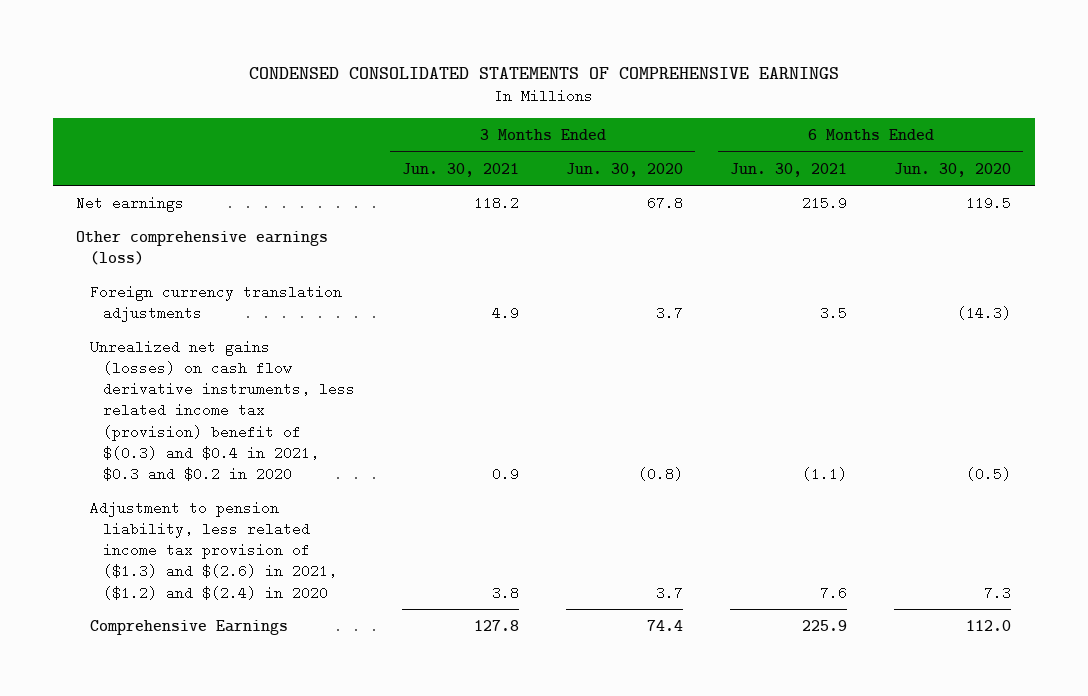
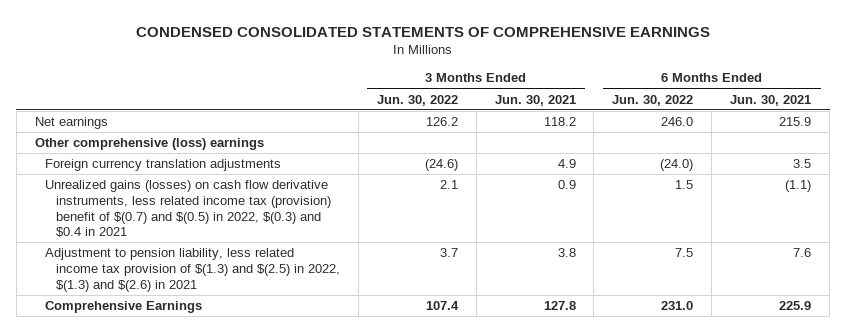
- | 3 Months Ended Jun. 30, 2021 | 3 Months Ended Jun. 30, 2020 | 6 Months Ended Jun. 30, 2021 | 6 Months Ended Jun. 30, 2020
+ | 3 Months Ended Jun. 30, 2022 | 3 Months Ended Jun. 30, 2021 | 6 Months Ended Jun. 30, 2022 | 6 Months Ended Jun. 30, 2021
- Other comprehensive earnings (loss)
+ Other comprehensive (loss) earnings
- Unrealized net gains (losses) on cash flow derivative instruments, less related income tax (provision) benefit of $(0.3) and $0.4 in 2021, $0.3 and $0.2 in 2020 | 0.9 | (0.8) | (1.1) | (0.5)
- Adjustment to pension liability, less related income tax provision of ($1.3) and $(2.6) in 2021, ($1.2) and $(2.4) in 2020 | 3.8 | 3.7 | 7.6 | 7.3
+ Unrealized gains (losses) on cash flow derivative instruments, less related income tax (provision) benefit of $(0.7) and $(0.5) in 2022, $(0.3) and $0.4 in 2021 | 2.1 | 0.9 | 1.5 | (1.1)
+ Adjustment to pension liability, less related income tax provision of $(1.3) and $(2.5) in 2022, $(1.3) and $(2.6) in 2021 | 3.7 | 3.8 | 7.5 | 7.6

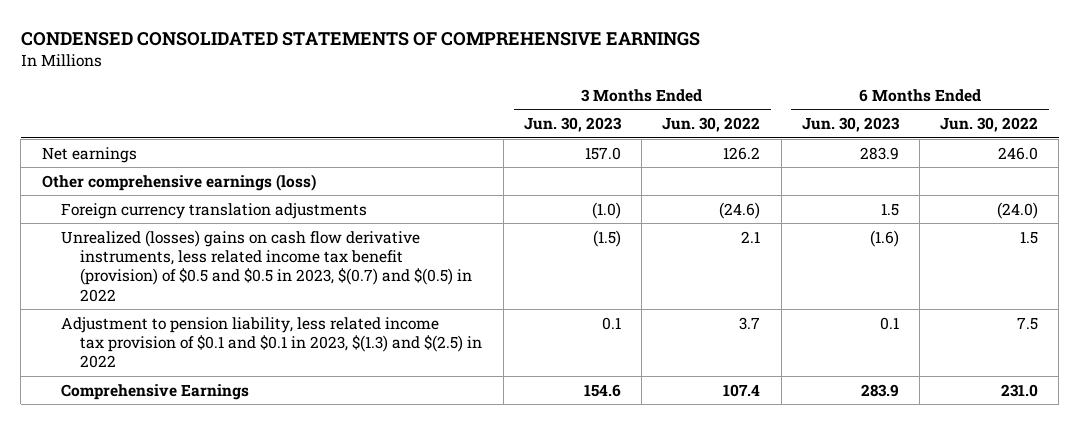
- | 3 Months Ended Jun. 30, 2022 | 3 Months Ended Jun. 30, 2021 | 6 Months Ended Jun. 30, 2022 | 6 Months Ended Jun. 30, 2021
+ | 3 Months Ended Jun. 30, 2023 | 3 Months Ended Jun. 30, 2022 | 6 Months Ended Jun. 30, 2023 | 6 Months Ended Jun. 30, 2022
- Other comprehensive (loss) earnings
+ Other comprehensive earnings (loss)
- Unrealized gains (losses) on cash flow derivative instruments, less related income tax (provision) benefit of $(0.7) and $(0.5) in 2022, $(0.3) and $0.4 in 2021 | 2.1 | 0.9 | 1.5 | (1.1)
- Adjustment to pension liability, less related income tax provision of $(1.3) and $(2.5) in 2022, $(1.3) and $(2.6) in 2021 | 3.7 | 3.8 | 7.5 | 7.6
+ Unrealized (losses) gains on cash flow derivative instruments, less related income tax benefit (provision) of $0.5 and $0.5 in 2023, $(0.7) and $(0.5) in 2022 | (1.5) | 2.1 | (1.6) | 1.5
+ Adjustment to pension liability, less related income tax provision of $0.1 and $0.1 in 2023, $(1.3) and $(2.5) in 2022 | 0.1 | 3.7 | 0.1 | 7.5

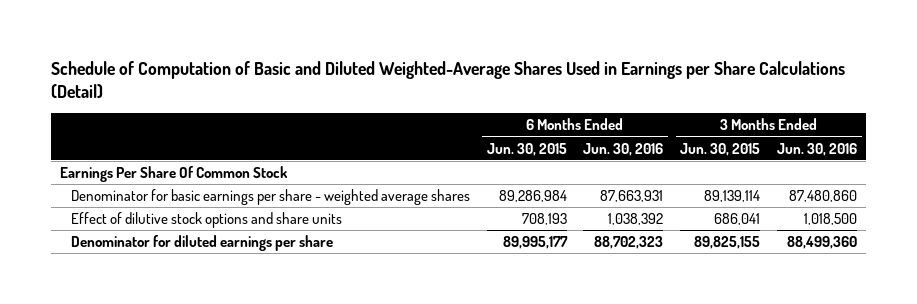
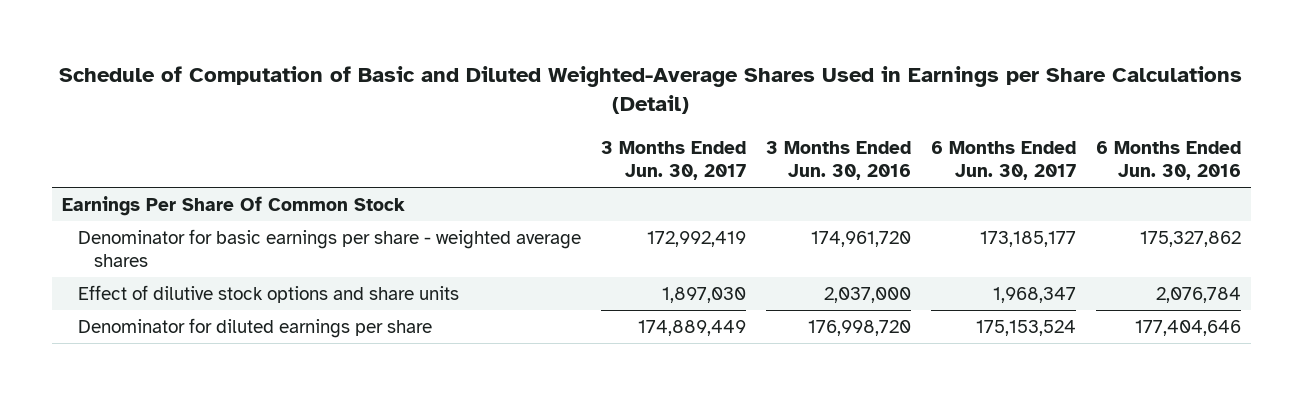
- | 6 Months Ended Jun. 30, 2015 | 6 Months Ended Jun. 30, 2016 | 3 Months Ended Jun. 30, 2015 | 3 Months Ended Jun. 30, 2016
+ | 3 Months Ended Jun. 30, 2017 | 3 Months Ended Jun. 30, 2016 | 6 Months Ended Jun. 30, 2017 | 6 Months Ended Jun. 30, 2016
- Denominator for basic earnings per share - weighted average shares | 89,286,984 | 87,663,931 | 89,139,114 | 87,480,860
- Effect of dilutive stock options and share units | 708,193 | 1,038,392 | 686,041 | 1,018,500
- Denominator for diluted earnings per share | 89,995,177 | 88,702,323 | 89,825,155 | 88,499,360
+ Denominator for basic earnings per share - weighted average shares | 172,992,419 | 174,961,720 | 173,185,177 | 175,327,862
+ Effect of dilutive stock options and share units | 1,897,030 | 2,037,000 | 1,968,347 | 2,076,784
+ Denominator for diluted earnings per share | 174,889,449 | 176,998,720 | 175,153,524 | 177,404,646

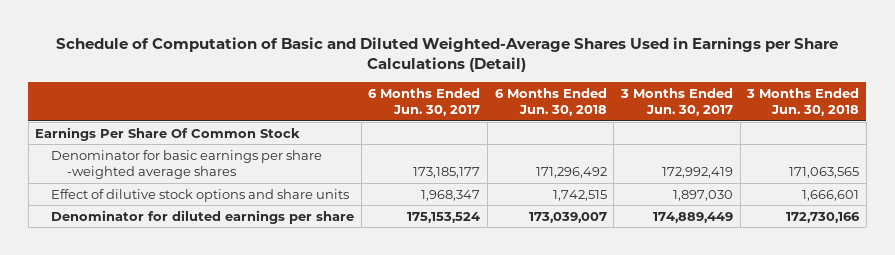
- | 3 Months Ended Jun. 30, 2017 | 3 Months Ended Jun. 30, 2016 | 6 Months Ended Jun. 30, 2017 | 6 Months Ended Jun. 30, 2016
+ | 6 Months Ended Jun. 30, 2017 | 6 Months Ended Jun. 30, 2018 | 3 Months Ended Jun. 30, 2017 | 3 Months Ended Jun. 30, 2018
- Denominator for basic earnings per share - weighted average shares | 172,992,419 | 174,961,720 | 173,185,177 | 175,327,862
+ Denominator for basic earnings per share -weighted average shares | 173,185,177 | 171,296,492 | 172,992,419 | 171,063,565

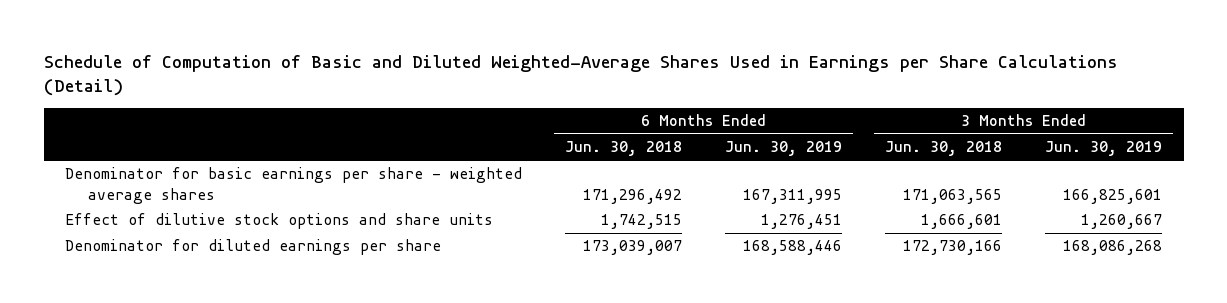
- | 6 Months Ended Jun. 30, 2017 | 6 Months Ended Jun. 30, 2018 | 3 Months Ended Jun. 30, 2017 | 3 Months Ended Jun. 30, 2018
+ | 6 Months Ended Jun. 30, 2018 | 6 Months Ended Jun. 30, 2019 | 3 Months Ended Jun. 30, 2018 | 3 Months Ended Jun. 30, 2019
- Earnings Per Share Of Common Stock
- Denominator for basic earnings per share -weighted average shares | 173,185,177 | 171,296,492 | 172,992,419 | 171,063,565
+ Denominator for basic earnings per share - weighted average shares | 171,296,492 | 167,311,995 | 171,063,565 | 166,825,601

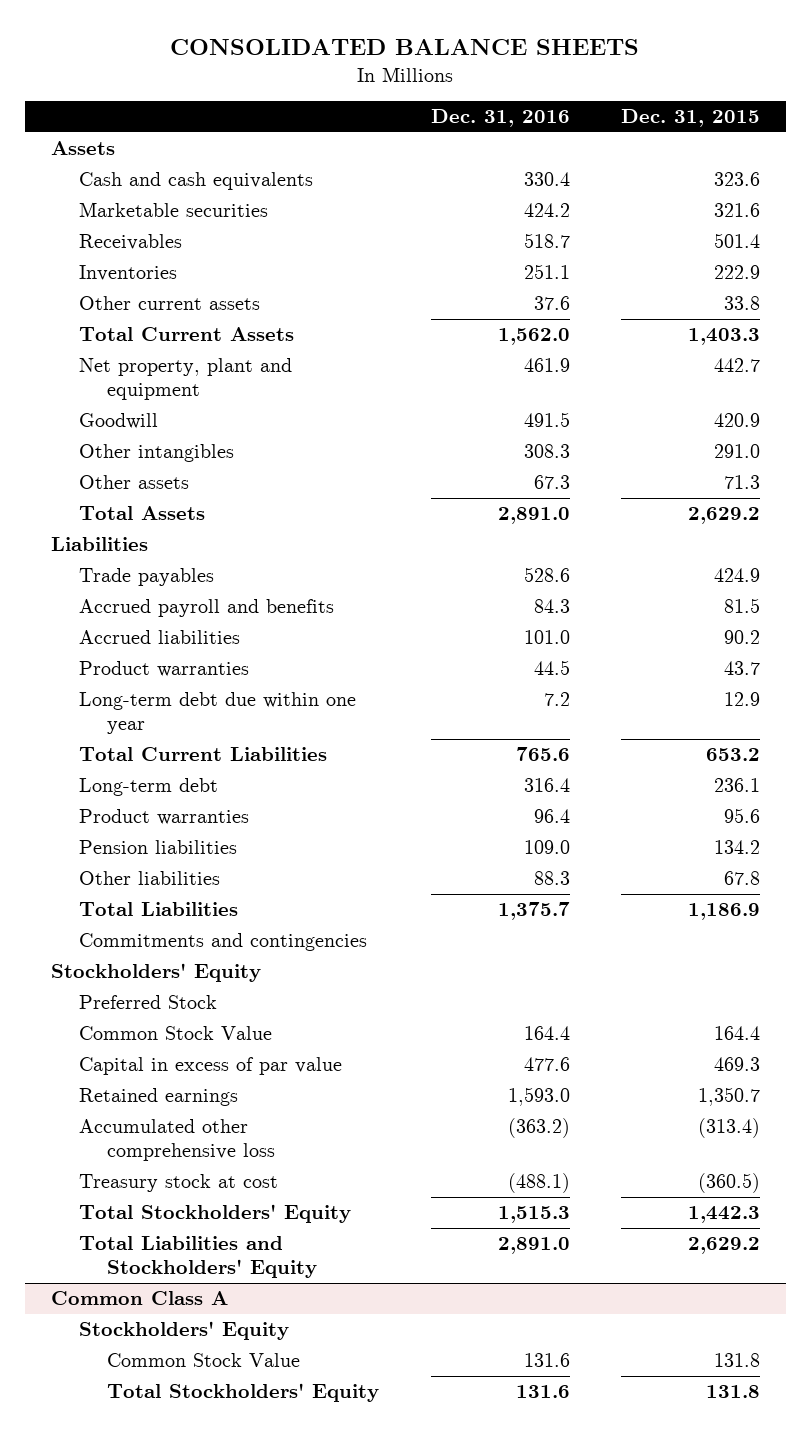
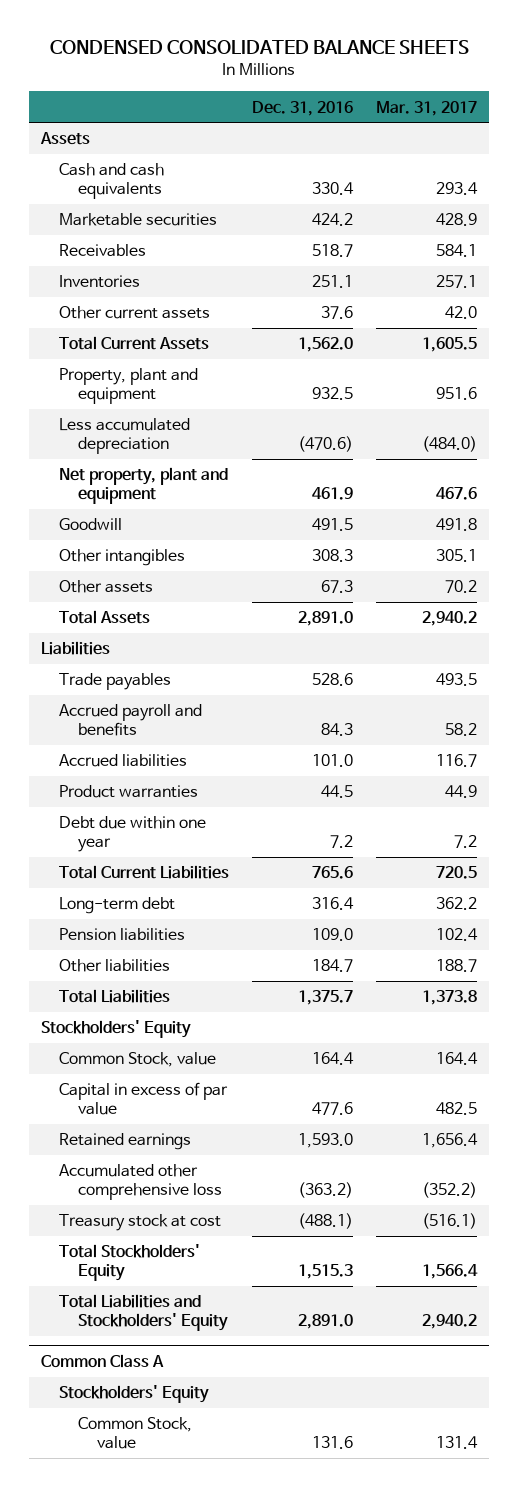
- CONSOLIDATED BALANCE SHEETS
+ CONDENSED CONSOLIDATED BALANCE SHEETS
- | Dec. 31, 2016 | Dec. 31, 2015
+ | Dec. 31, 2016 | Mar. 31, 2017
+ Property, plant and equipment | 932.5 | 951.6
+ Less accumulated depreciation | (470.6) | (484.0)
- Long-term debt due within one year | 7.2 | 12.9
+ Debt due within one year | 7.2 | 7.2
- Product warranties | 96.4 | 95.6
- Other liabilities | 88.3 | 67.8
+ Other liabilities | 184.7 | 188.7
- Commitments and contingencies
- Preferred Stock
- Common Stock Value | 164.4 | 164.4
+ Common Stock, value | 164.4 | 164.4
@ Common Class A
- Common Stock Value | 131.6 | 131.8
- Total Stockholders' Equity | 131.6 | 131.8
+ Common Stock, value | 131.6 | 131.4

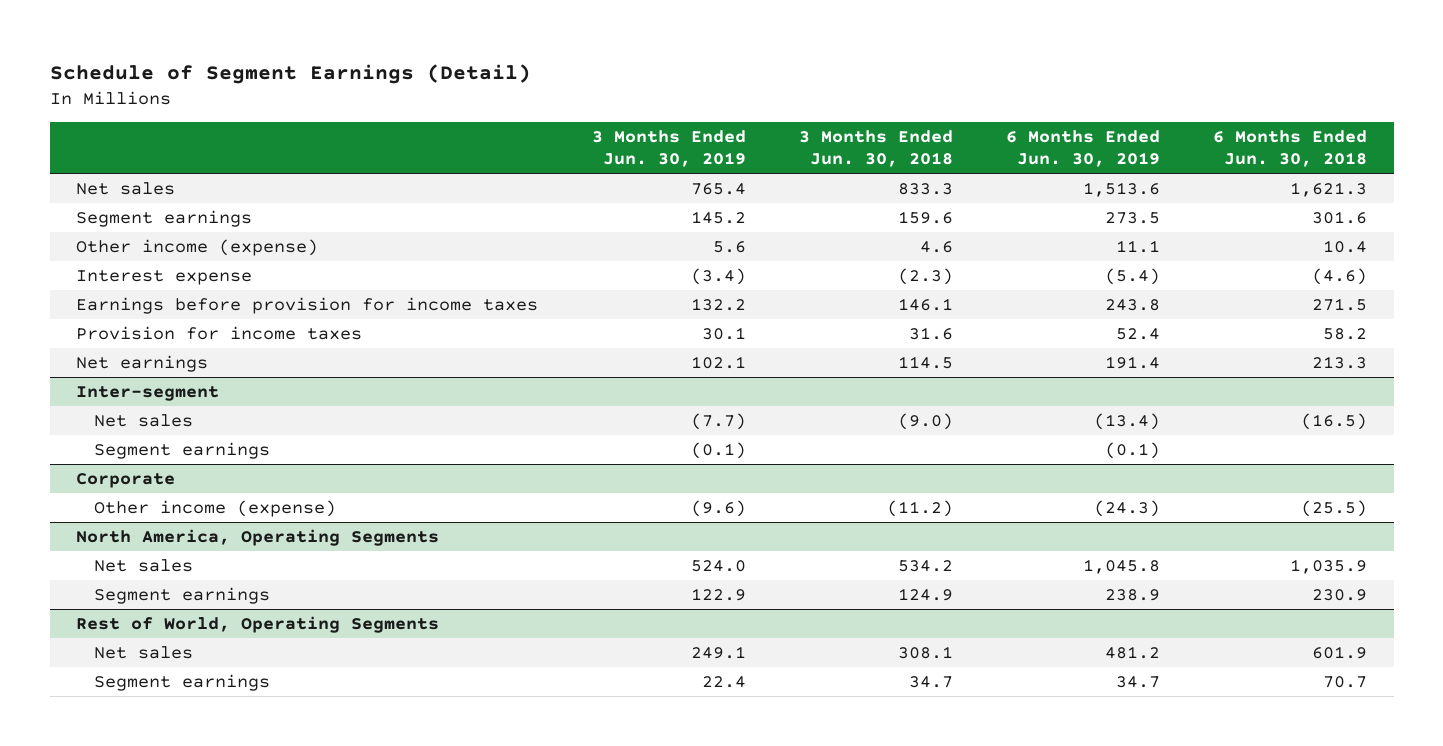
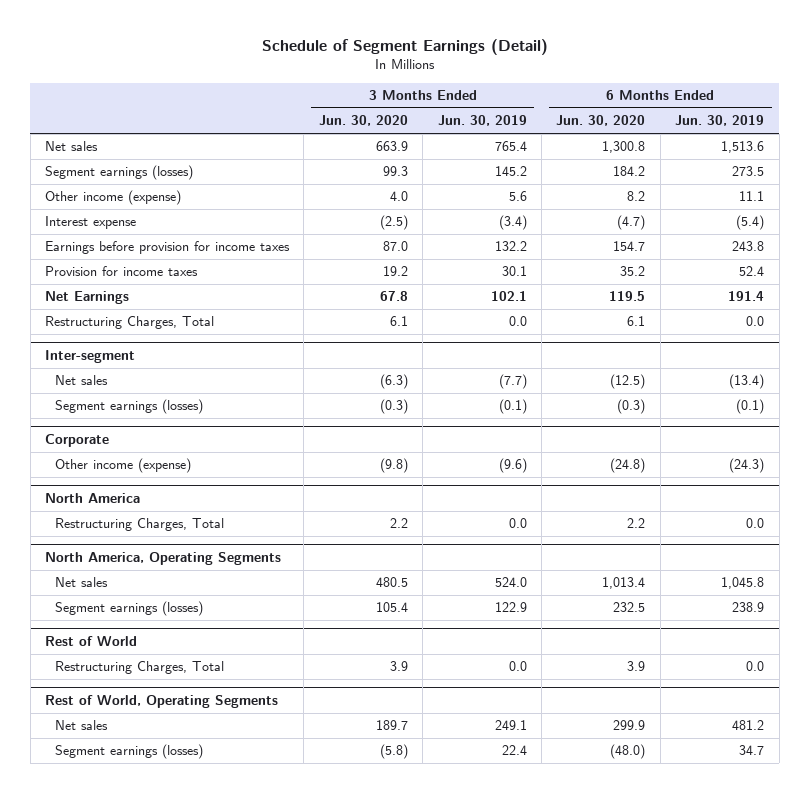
- | 3 Months Ended Jun. 30, 2019 | 3 Months Ended Jun. 30, 2018 | 6 Months Ended Jun. 30, 2019 | 6 Months Ended Jun. 30, 2018
+ | 3 Months Ended Jun. 30, 2020 | 3 Months Ended Jun. 30, 2019 | 6 Months Ended Jun. 30, 2020 | 6 Months Ended Jun. 30, 2019
- Segment earnings | 145.2 | 159.6 | 273.5 | 301.6
+ Segment earnings (losses) | 99.3 | 145.2 | 184.2 | 273.5
- Net earnings | 102.1 | 114.5 | 191.4 | 213.3
+ Net Earnings | 67.8 | 102.1 | 119.5 | 191.4
+ Restructuring Charges, Total | 6.1 | 0.0 | 6.1 | 0.0
@ Inter-segment
- Segment earnings | (0.1) | | (0.1) |
+ Segment earnings (losses) | (0.3) | (0.1) | (0.3) | (0.1)
+ North America
+ Restructuring Charges, Total | 2.2 | 0.0 | 2.2 | 0.0
@ North America, Operating Segments
- Segment earnings | 122.9 | 124.9 | 238.9 | 230.9
+ Segment earnings (losses) | 105.4 | 122.9 | 232.5 | 238.9
+ Rest of World
+ Restructuring Charges, Total | 3.9 | 0.0 | 3.9 | 0.0
@ Rest of World, Operating Segments
- Segment earnings | 22.4 | 34.7 | 34.7 | 70.7
+ Segment earnings (losses) | (5.8) | 22.4 | (48.0) | 34.7

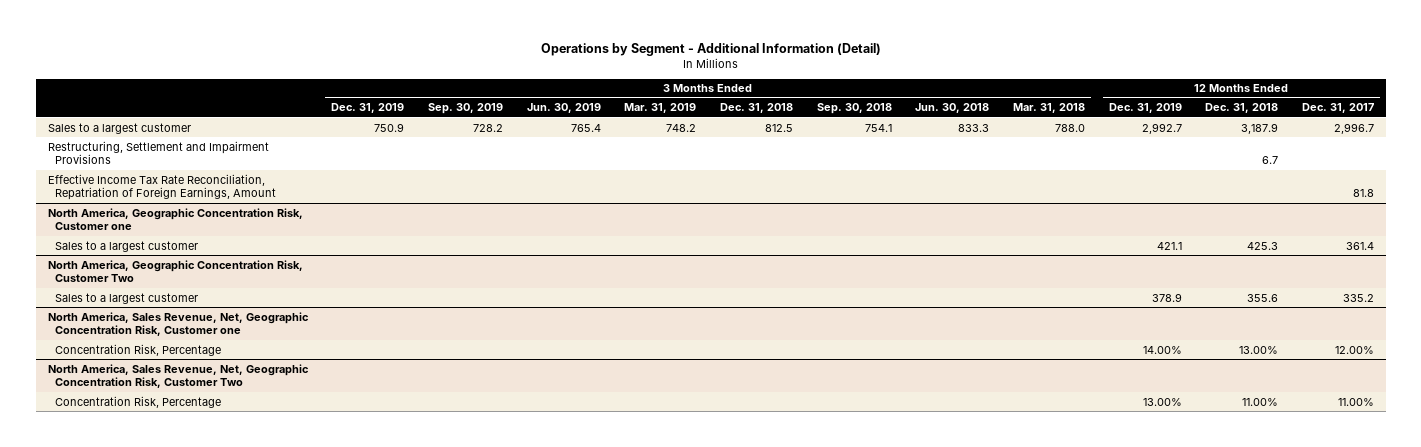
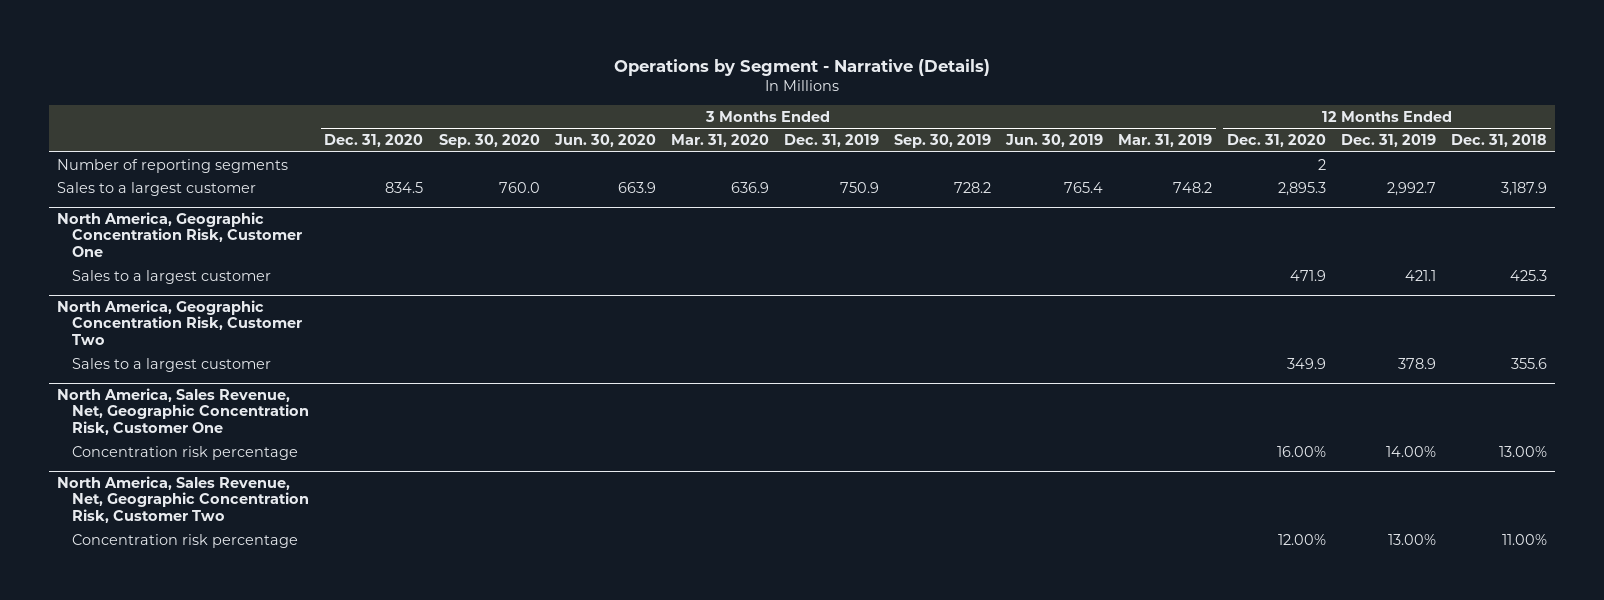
- Operations by Segment - Additional Information (Detail)
+ Operations by Segment - Narrative (Details)
- | 3 Months Ended Dec. 31, 2019 | 3 Months Ended Sep. 30, 2019 | 3 Months Ended Jun. 30, 2019 | 3 Months Ended Mar. 31, 2019 | 3 Months Ended Dec. 31, 2018 | 3 Months Ended Sep. 30, 2018 | 3 Months Ended Jun. 30, 2018 | 3 Months Ended Mar. 31, 2018 | 12 Months Ended Dec. 31, 2019 | 12 Months Ended Dec. 31, 2018 | 12 Months Ended Dec. 31, 2017
+ | 3 Months Ended Dec. 31, 2020 | 3 Months Ended Sep. 30, 2020 | 3 Months Ended Jun. 30, 2020 | 3 Months Ended Mar. 31, 2020 | 3 Months Ended Dec. 31, 2019 | 3 Months Ended Sep. 30, 2019 | 3 Months Ended Jun. 30, 2019 | 3 Months Ended Mar. 31, 2019 | 12 Months Ended Dec. 31, 2020 | 12 Months Ended Dec. 31, 2019 | 12 Months Ended Dec. 31, 2018
+ Number of reporting segments | | | | | | | | | 2 | |
- Restructuring, Settlement and Impairment Provisions | | | | | | | | | | 6.7 |
- Effective Income Tax Rate Reconciliation, Repatriation of Foreign Earnings, Amount | | | | | | | | | | | 81.8
- North America, Geographic Concentration Risk, Customer one
+ North America, Geographic Concentration Risk, Customer One
- North America, Sales Revenue, Net, Geographic Concentration Risk, Customer one
- Concentration Risk, Percentage | | | | | | | | | 14.00% | 13.00% | 12.00%
+ North America, Sales Revenue, Net, Geographic Concentration Risk, Customer One
+ Concentration risk percentage | | | | | | | | | 16.00% | 14.00% | 13.00%
@ North America, Sales Revenue, Net, Geographic Concentration Risk, Customer Two
- Concentration Risk, Percentage | | | | | | | | | 13.00% | 11.00% | 11.00%
+ Concentration risk percentage | | | | | | | | | 12.00% | 13.00% | 11.00%

